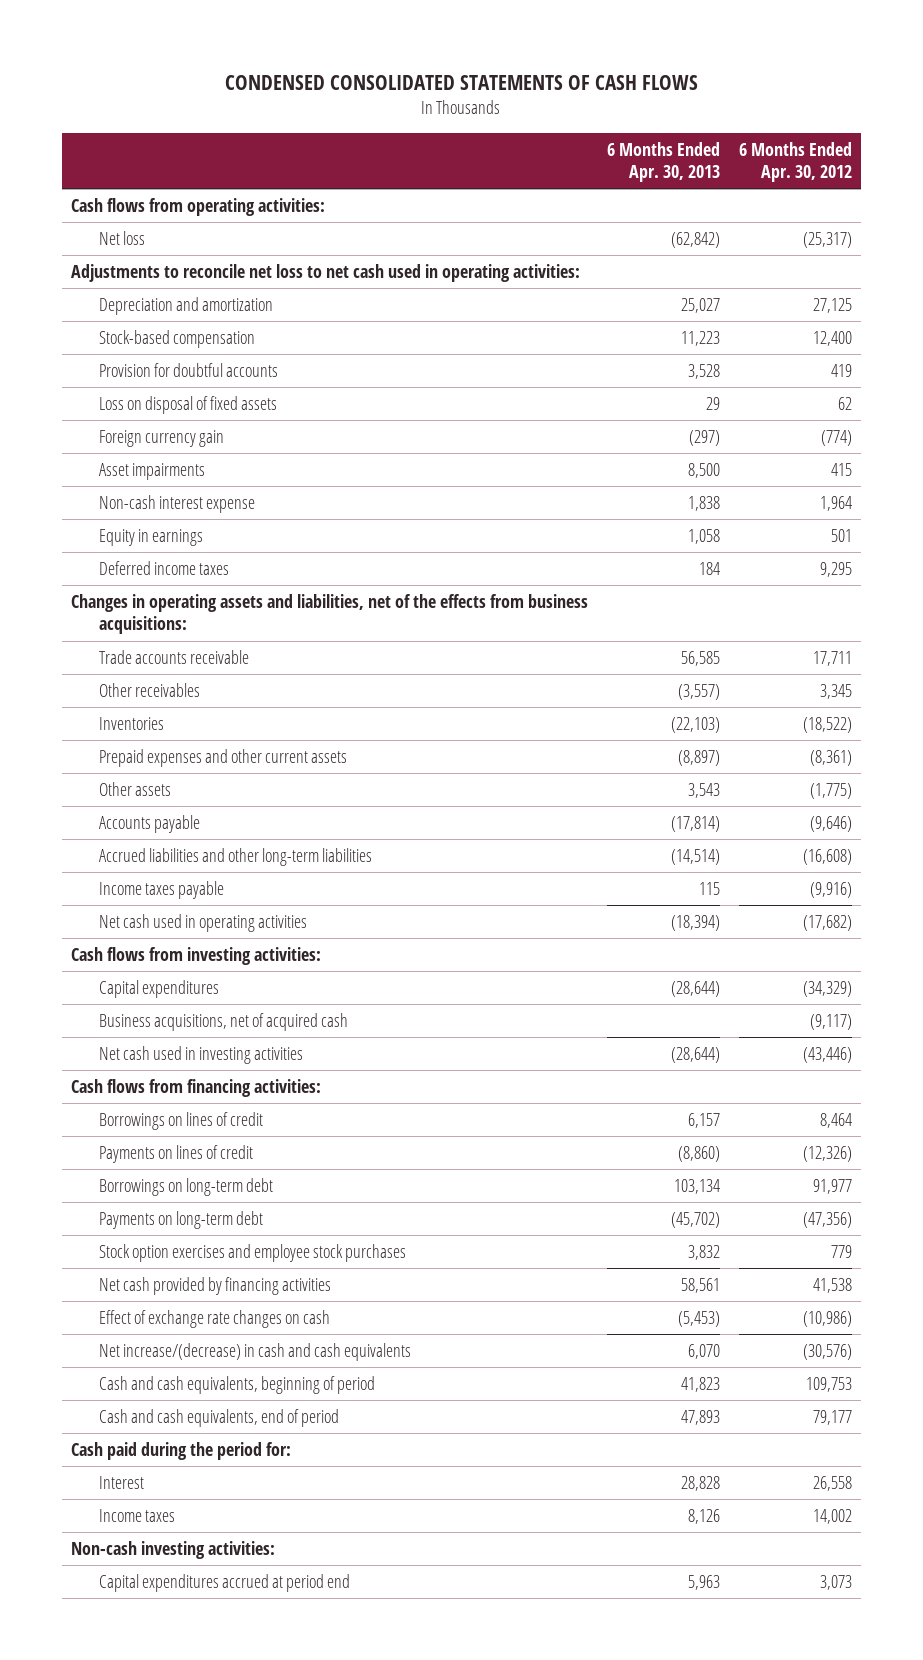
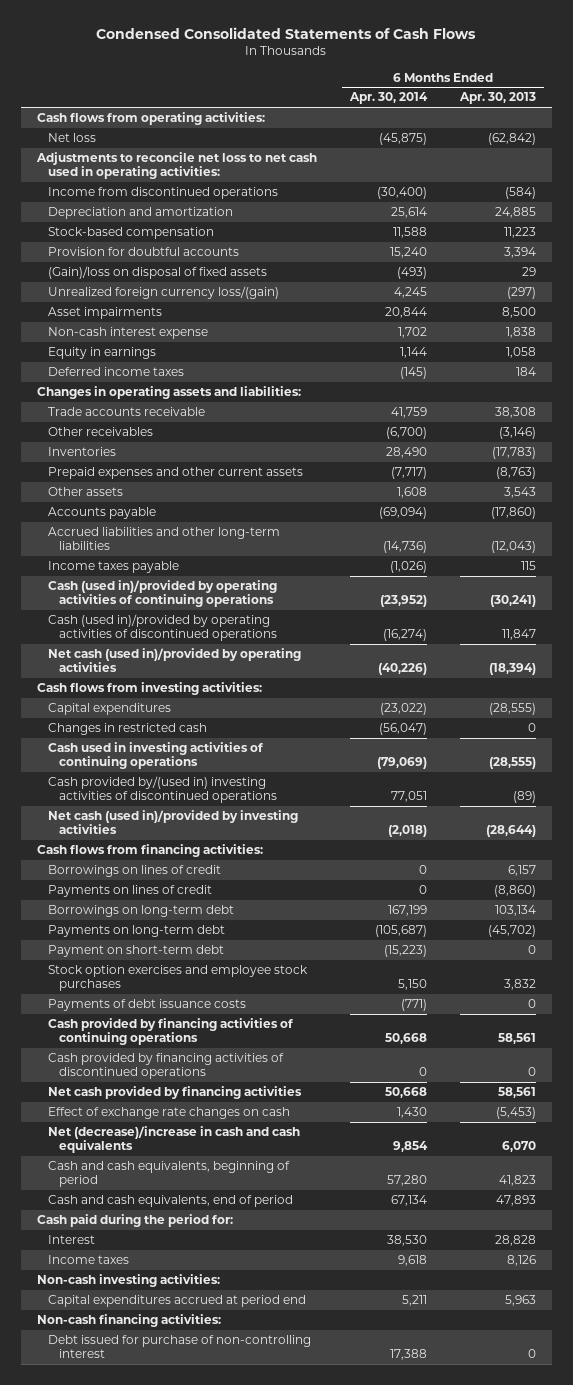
- CONDENSED CONSOLIDATED STATEMENTS OF CASH FLOWS
+ Condensed Consolidated Statements of Cash Flows
- | 6 Months Ended Apr. 30, 2013 | 6 Months Ended Apr. 30, 2012
+ | 6 Months Ended Apr. 30, 2014 | 6 Months Ended Apr. 30, 2013
- Depreciation and amortization | 25,027 | 27,125
+ Income from discontinued operations | (30,400) | (584)
+ Depreciation and amortization | 25,614 | 24,885
- Provision for doubtful accounts | 3,528 | 419
- Loss on disposal of fixed assets | 29 | 62
- Foreign currency gain | (297) | (774)
+ Provision for doubtful accounts | 15,240 | 3,394
+ (Gain)/loss on disposal of fixed assets | (493) | 29
+ Unrealized foreign currency loss/(gain) | 4,245 | (297)
- Changes in operating assets and liabilities, net of the effects from business acquisitions:
- Trade accounts receivable | 56,585 | 17,711
- Other receivables | (3,557) | 3,345
- Inventories | (22,103) | (18,522)
- Prepaid expenses and other current assets | (8,897) | (8,361)
+ Changes in operating assets and liabilities:
+ Trade accounts receivable | 41,759 | 38,308
+ Other receivables | (6,700) | (3,146)
+ Inventories | 28,490 | (17,783)
+ Prepaid expenses and other current assets | (7,717) | (8,763)
- Accounts payable | (17,814) | (9,646)
- Accrued liabilities and other long-term liabilities | (14,514) | (16,608)
+ Accounts payable | (69,094) | (17,860)
+ Accrued liabilities and other long-term liabilities | (14,736) | (12,043)
- Net cash used in operating activities | (18,394) | (17,682)
+ Cash (used in)/provided by operating activities of continuing operations | (23,952) | (30,241)
+ Cash (used in)/provided by operating activities of discontinued operations | (16,274) | 11,847
+ Net cash (used in)/provided by operating activities | (40,226) | (18,394)
- Capital expenditures | (28,644) | (34,329)
- Business acquisitions, net of acquired cash | | (9,117)
- Net cash used in investing activities | (28,644) | (43,446)
+ Capital expenditures | (23,022) | (28,555)
+ Changes in restricted cash | (56,047) | 0
+ Cash used in investing activities of continuing operations | (79,069) | (28,555)
+ Cash provided by/(used in) investing activities of discontinued operations | 77,051 | (89)
+ Net cash (used in)/provided by investing activities | (2,018) | (28,644)
+ Payment on short-term debt | (15,223) | 0
+ Payments of debt issuance costs | (771) | 0
+ Cash provided by financing activities of continuing operations | 50,668 | 58,561
+ Cash provided by financing activities of discontinued operations | 0 | 0
- Net increase/(decrease) in cash and cash equivalents | 6,070 | (30,576)
+ Net (decrease)/increase in cash and cash equivalents | 9,854 | 6,070
+ Non-cash financing activities:
+ Debt issued for purchase of non-controlling interest | 17,388 | 0

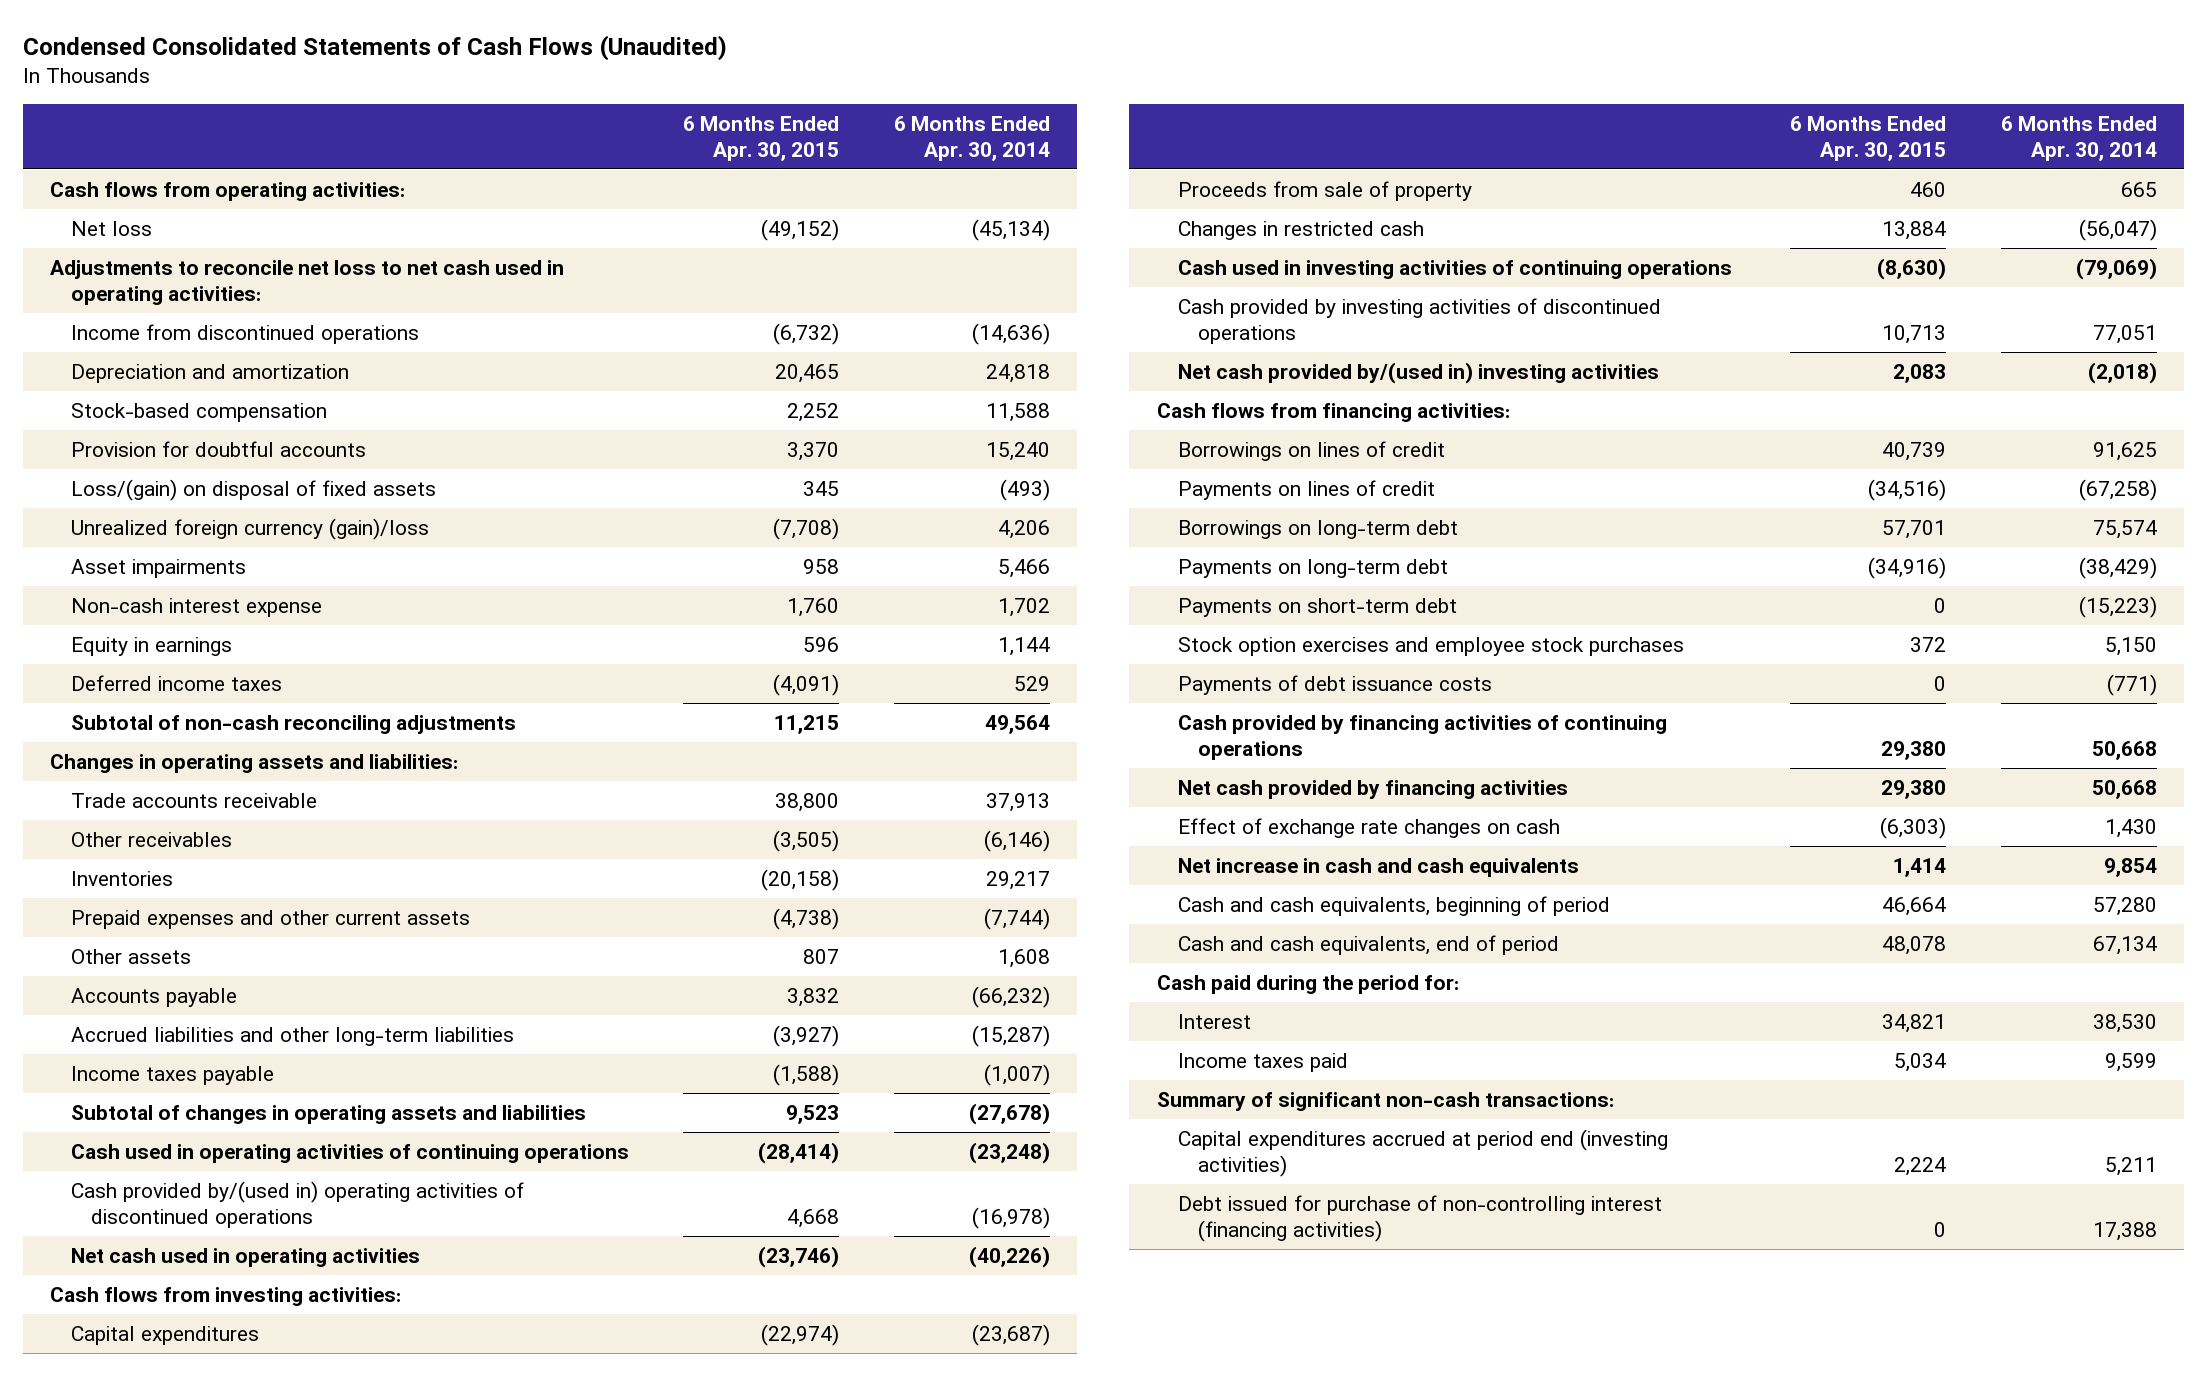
- Condensed Consolidated Statements of Cash Flows
+ Condensed Consolidated Statements of Cash Flows (Unaudited)
- | 6 Months Ended Apr. 30, 2014 | 6 Months Ended Apr. 30, 2013
+ | 6 Months Ended Apr. 30, 2015 | 6 Months Ended Apr. 30, 2014
- Net loss | (45,875) | (62,842)
+ Net loss | (49,152) | (45,134)
- Income from discontinued operations | (30,400) | (584)
- Depreciation and amortization | 25,614 | 24,885
+ Income from discontinued operations | (6,732) | (14,636)
+ Depreciation and amortization | 20,465 | 24,818
- (Gain)/loss on disposal of fixed assets | (493) | 29
- Unrealized foreign currency loss/(gain) | 4,245 | (297)
- Asset impairments | 20,844 | 8,500
+ Loss/(gain) on disposal of fixed assets | 345 | (493)
+ Unrealized foreign currency (gain)/loss | (7,708) | 4,206
+ Asset impairments | 958 | 5,466
- Deferred income taxes | (145) | 184
+ Deferred income taxes | (4,091) | 529
+ Subtotal of non-cash reconciling adjustments | 11,215 | 49,564
- Trade accounts receivable | 41,759 | 38,308
- Other receivables | (6,700) | (3,146)
- Inventories | 28,490 | (17,783)
- Prepaid expenses and other current assets | (7,717) | (8,763)
+ Trade accounts receivable | 38,800 | 37,913
+ Other receivables | (3,505) | (6,146)
+ Inventories | (20,158) | 29,217
+ Prepaid expenses and other current assets | (4,738) | (7,744)
- Accounts payable | (69,094) | (17,860)
- Accrued liabilities and other long-term liabilities | (14,736) | (12,043)
- Income taxes payable | (1,026) | 115
- Cash (used in)/provided by operating activities of continuing operations | (23,952) | (30,241)
- Cash (used in)/provided by operating activities of discontinued operations | (16,274) | 11,847
- Net cash (used in)/provided by operating activities | (40,226) | (18,394)
+ Accounts payable | 3,832 | (66,232)
+ Accrued liabilities and other long-term liabilities | (3,927) | (15,287)
+ Income taxes payable | (1,588) | (1,007)
+ Subtotal of changes in operating assets and liabilities | 9,523 | (27,678)
+ Cash used in operating activities of continuing operations | (28,414) | (23,248)
+ Cash provided by/(used in) operating activities of discontinued operations | 4,668 | (16,978)
+ Net cash used in operating activities | (23,746) | (40,226)
- Capital expenditures | (23,022) | (28,555)
+ Capital expenditures | (22,974) | (23,687)
+ Proceeds from sale of property | 460 | 665
- Cash provided by/(used in) investing activities of discontinued operations | 77,051 | (89)
- Net cash (used in)/provided by investing activities | (2,018) | (28,644)
+ Cash provided by investing activities of discontinued operations | 10,713 | 77,051
+ Net cash provided by/(used in) investing activities | 2,083 | (2,018)
- Borrowings on lines of credit | 0 | 6,157
- Payments on lines of credit | 0 | (8,860)
- Borrowings on long-term debt | 167,199 | 103,134
- Payments on long-term debt | (105,687) | (45,702)
- Payment on short-term debt | (15,223) | 0
+ Borrowings on lines of credit | 40,739 | 91,625
+ Payments on lines of credit | (34,516) | (67,258)
+ Borrowings on long-term debt | 57,701 | 75,574
+ Payments on long-term debt | (34,916) | (38,429)
+ Payments on short-term debt | 0 | (15,223)
- Cash provided by financing activities of discontinued operations | 0 | 0
- Net (decrease)/increase in cash and cash equivalents | 9,854 | 6,070
+ Net increase in cash and cash equivalents | 1,414 | 9,854
- Income taxes | 9,618 | 8,126
- Non-cash investing activities:
- Capital expenditures accrued at period end | 5,211 | 5,963
- Non-cash financing activities:
- Debt issued for purchase of non-controlling interest | 17,388 | 0
+ Income taxes paid | 5,034 | 9,599
+ Summary of significant non-cash transactions:
+ Capital expenditures accrued at period end (investing activities) | 2,224 | 5,211
+ Debt issued for purchase of non-controlling interest (financing activities) | 0 | 17,388

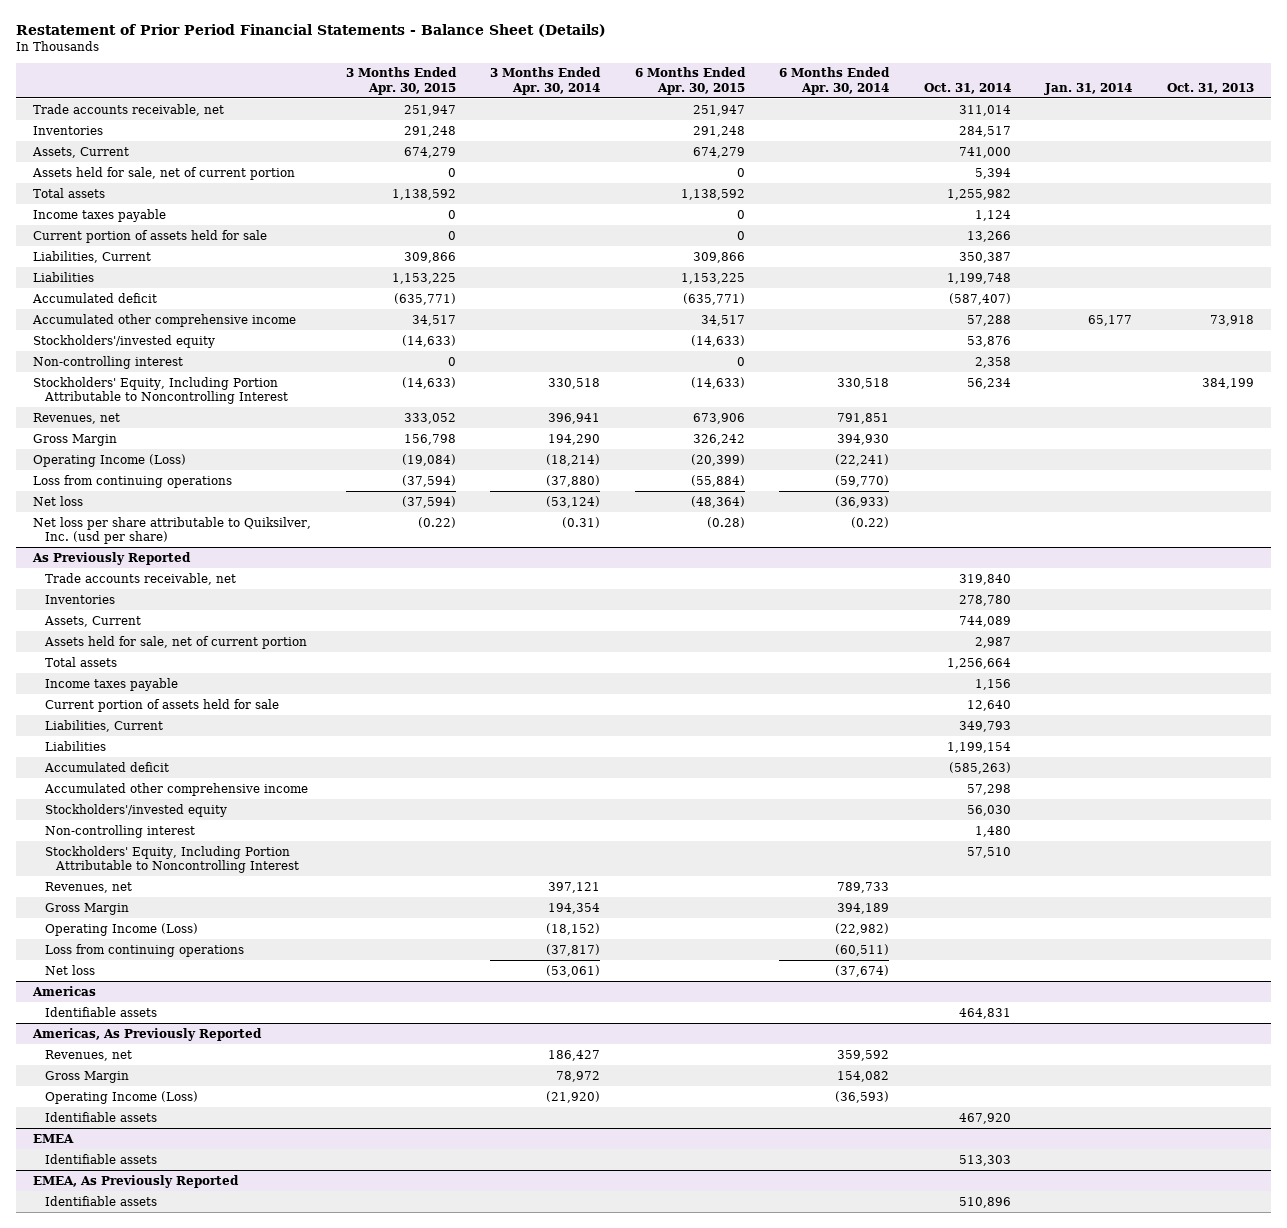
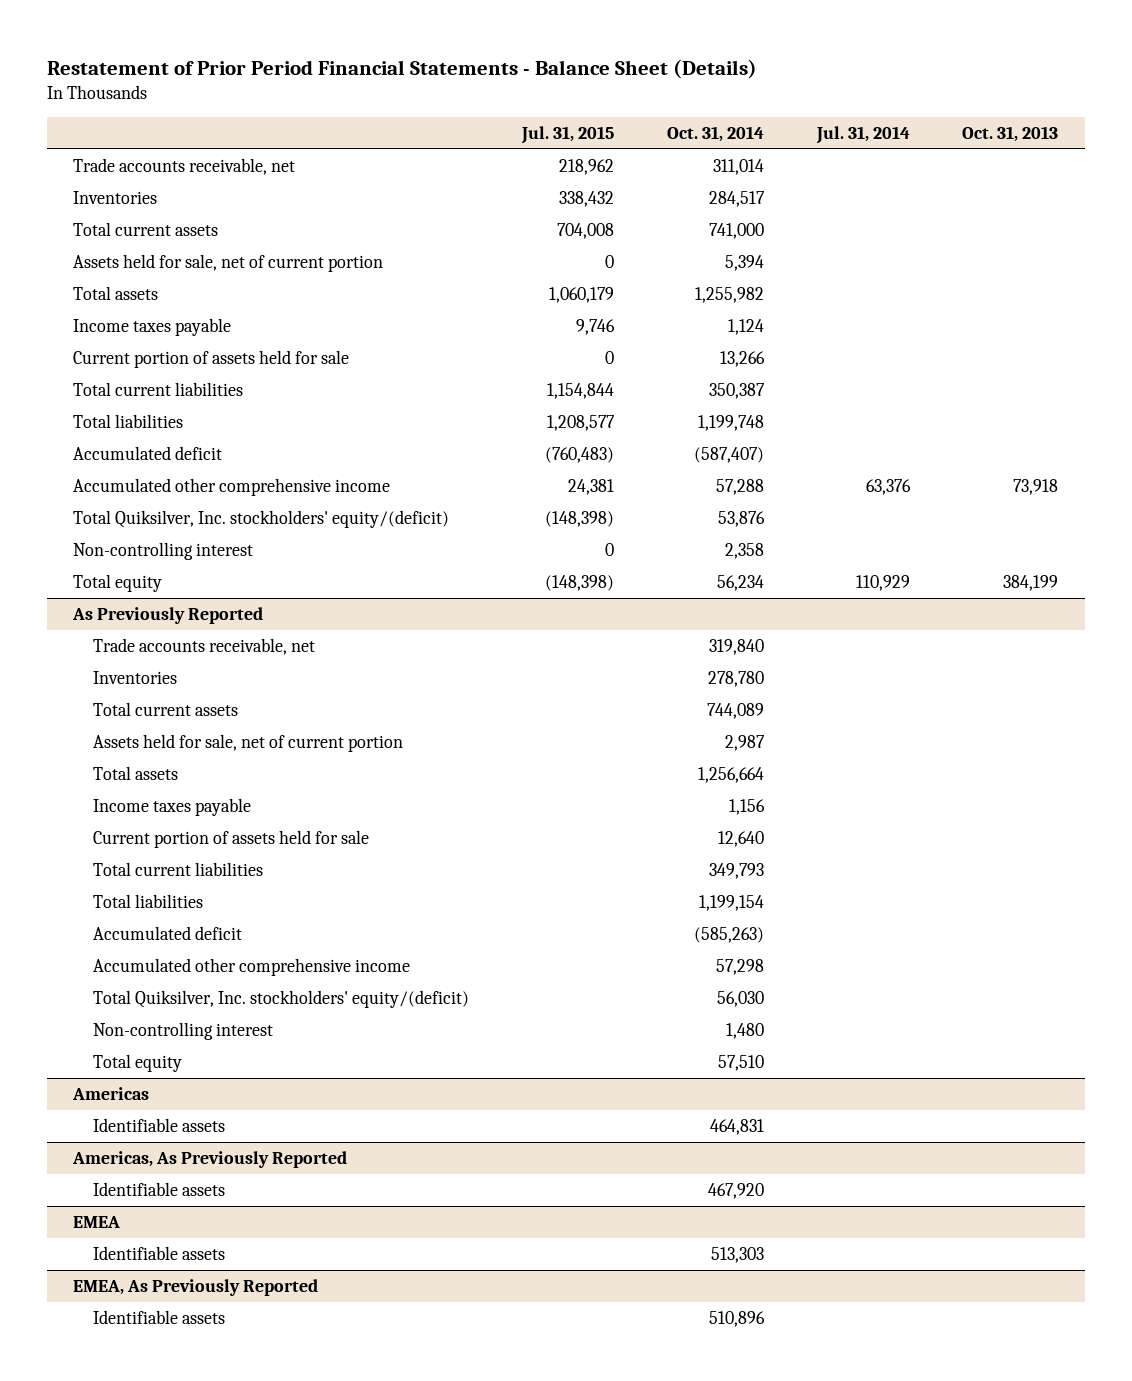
- | 3 Months Ended Apr. 30, 2015 | 3 Months Ended Apr. 30, 2014 | 6 Months Ended Apr. 30, 2015 | 6 Months Ended Apr. 30, 2014 | Oct. 31, 2014 | Jan. 31, 2014 | Oct. 31, 2013
+ | Jul. 31, 2015 | Oct. 31, 2014 | Jul. 31, 2014 | Oct. 31, 2013
- Assets, Current | 674,279 | | 674,279 | | 741,000 | |
+ Total current assets | 704,008 | 741,000 | |
- Liabilities, Current | 309,866 | | 309,866 | | 350,387 | |
- Liabilities | 1,153,225 | | 1,153,225 | | 1,199,748 | |
+ Total current liabilities | 1,154,844 | 350,387 | |
+ Total liabilities | 1,208,577 | 1,199,748 | |
- Stockholders'/invested equity | (14,633) | | (14,633) | | 53,876 | |
+ Total Quiksilver, Inc. stockholders' equity/(deficit) | (148,398) | 53,876 | |
- Stockholders' Equity, Including Portion Attributable to Noncontrolling Interest | (14,633) | 330,518 | (14,633) | 330,518 | 56,234 | | 384,199
- Revenues, net | 333,052 | 396,941 | 673,906 | 791,851 | | |
- Gross Margin | 156,798 | 194,290 | 326,242 | 394,930 | | |
- Operating Income (Loss) | (19,084) | (18,214) | (20,399) | (22,241) | | |
- Loss from continuing operations | (37,594) | (37,880) | (55,884) | (59,770) | | |
- Net loss | (37,594) | (53,124) | (48,364) | (36,933) | | |
- Net loss per share attributable to Quiksilver, Inc. (usd per share) | (0.22) | (0.31) | (0.28) | (0.22) | | |
+ Total equity | (148,398) | 56,234 | 110,929 | 384,199
@ As Previously Reported
- Assets, Current | | | | | 744,089 | |
+ Total current assets | | 744,089 | |
- Liabilities, Current | | | | | 349,793 | |
- Liabilities | | | | | 1,199,154 | |
+ Total current liabilities | | 349,793 | |
+ Total liabilities | | 1,199,154 | |
- Stockholders'/invested equity | | | | | 56,030 | |
+ Total Quiksilver, Inc. stockholders' equity/(deficit) | | 56,030 | |
- Stockholders' Equity, Including Portion Attributable to Noncontrolling Interest | | | | | 57,510 | |
- Revenues, net | | 397,121 | | 789,733 | | |
- Gross Margin | | 194,354 | | 394,189 | | |
- Operating Income (Loss) | | (18,152) | | (22,982) | | |
- Loss from continuing operations | | (37,817) | | (60,511) | | |
- Net loss | | (53,061) | | (37,674) | | |
+ Total equity | | 57,510 | |
@ Americas, As Previously Reported
- Revenues, net | | 186,427 | | 359,592 | | |
- Gross Margin | | 78,972 | | 154,082 | | |
- Operating Income (Loss) | | (21,920) | | (36,593) | | |

